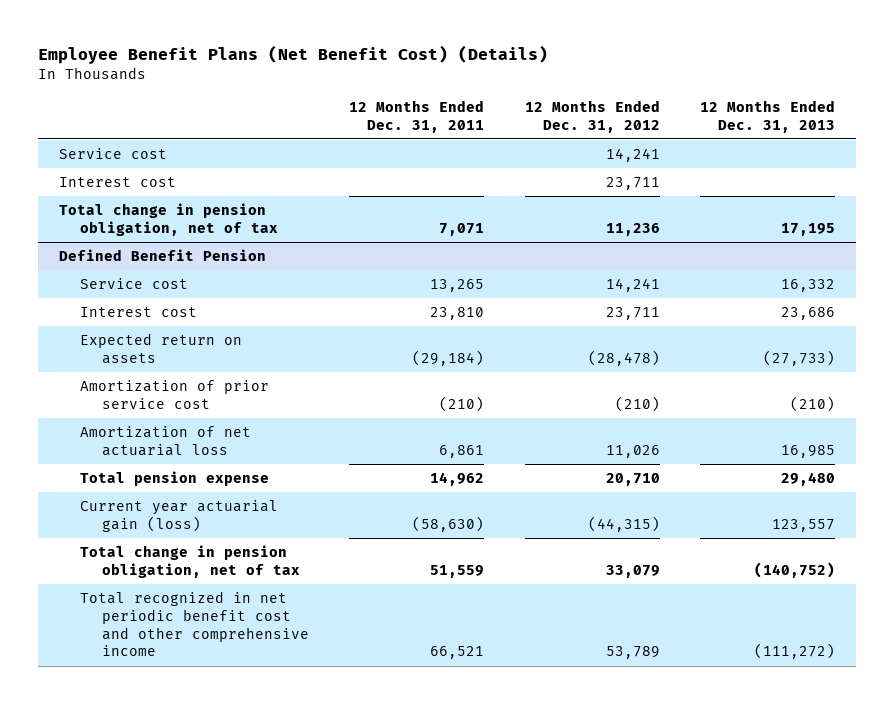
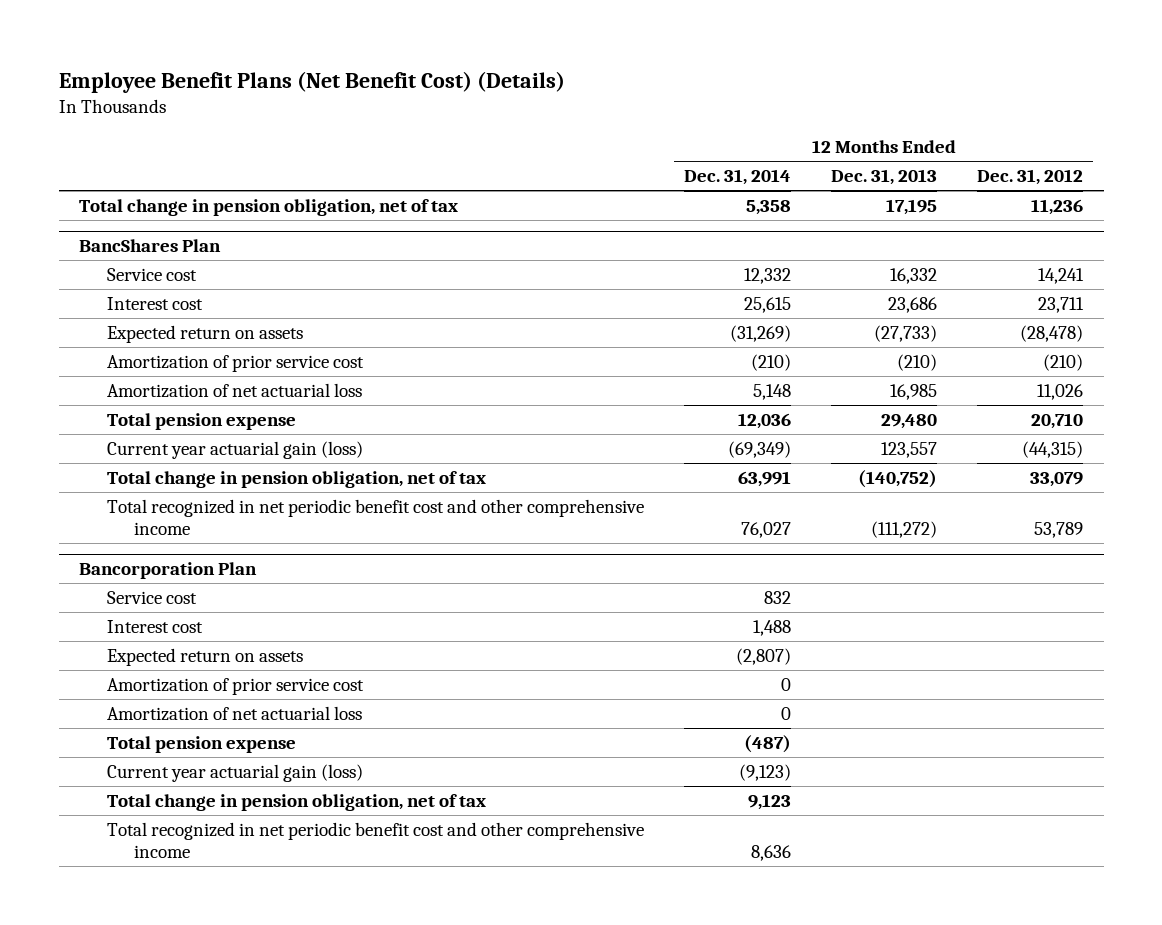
- | 12 Months Ended Dec. 31, 2011 | 12 Months Ended Dec. 31, 2012 | 12 Months Ended Dec. 31, 2013
+ | 12 Months Ended Dec. 31, 2014 | 12 Months Ended Dec. 31, 2013 | 12 Months Ended Dec. 31, 2012
- Service cost | | 14,241 |
- Interest cost | | 23,711 |
- Defined Benefit Pension
+ BancShares Plan
+ Bancorporation Plan
+ Service cost | 832 | |
+ Interest cost | 1,488 | |
+ Expected return on assets | (2,807) | |
+ Amortization of prior service cost | 0 | |
+ Amortization of net actuarial loss | 0 | |
+ Total pension expense | (487) | |
+ Current year actuarial gain (loss) | (9,123) | |
+ Total change in pension obligation, net of tax | 9,123 | |
+ Total recognized in net periodic benefit cost and other comprehensive income | 8,636 | |

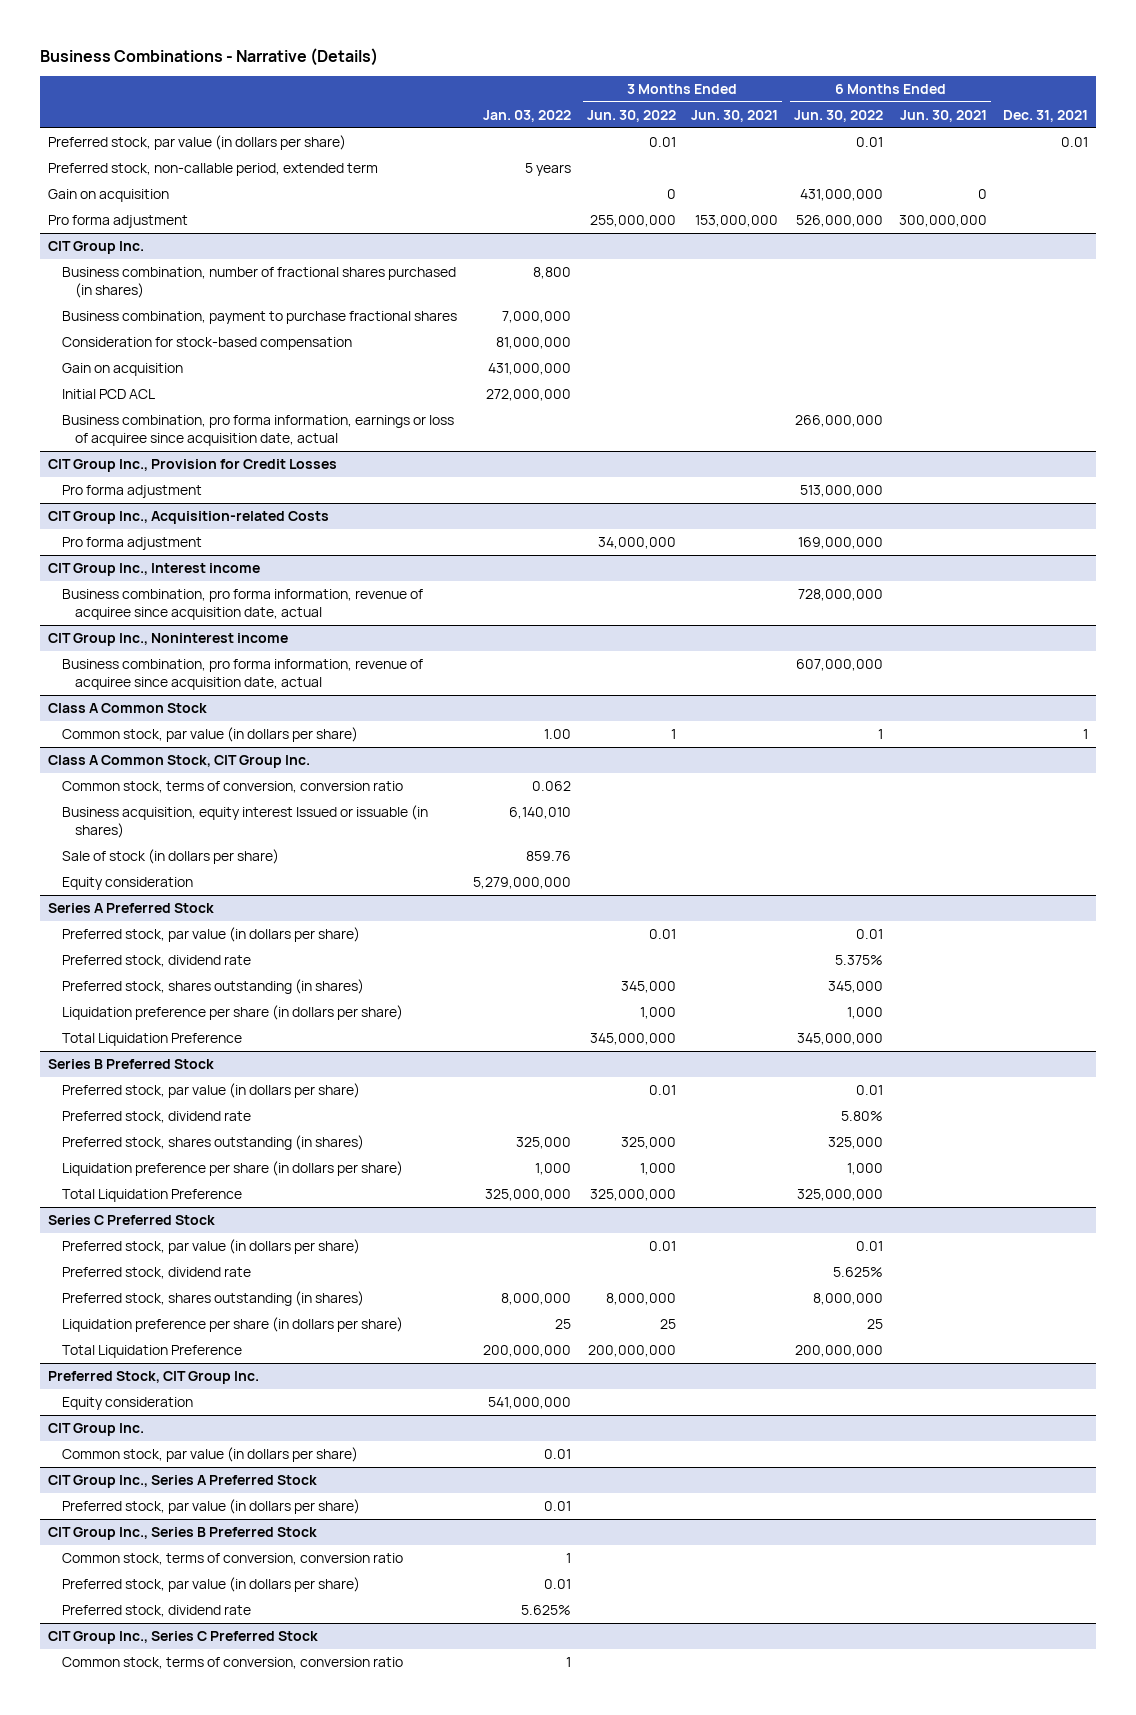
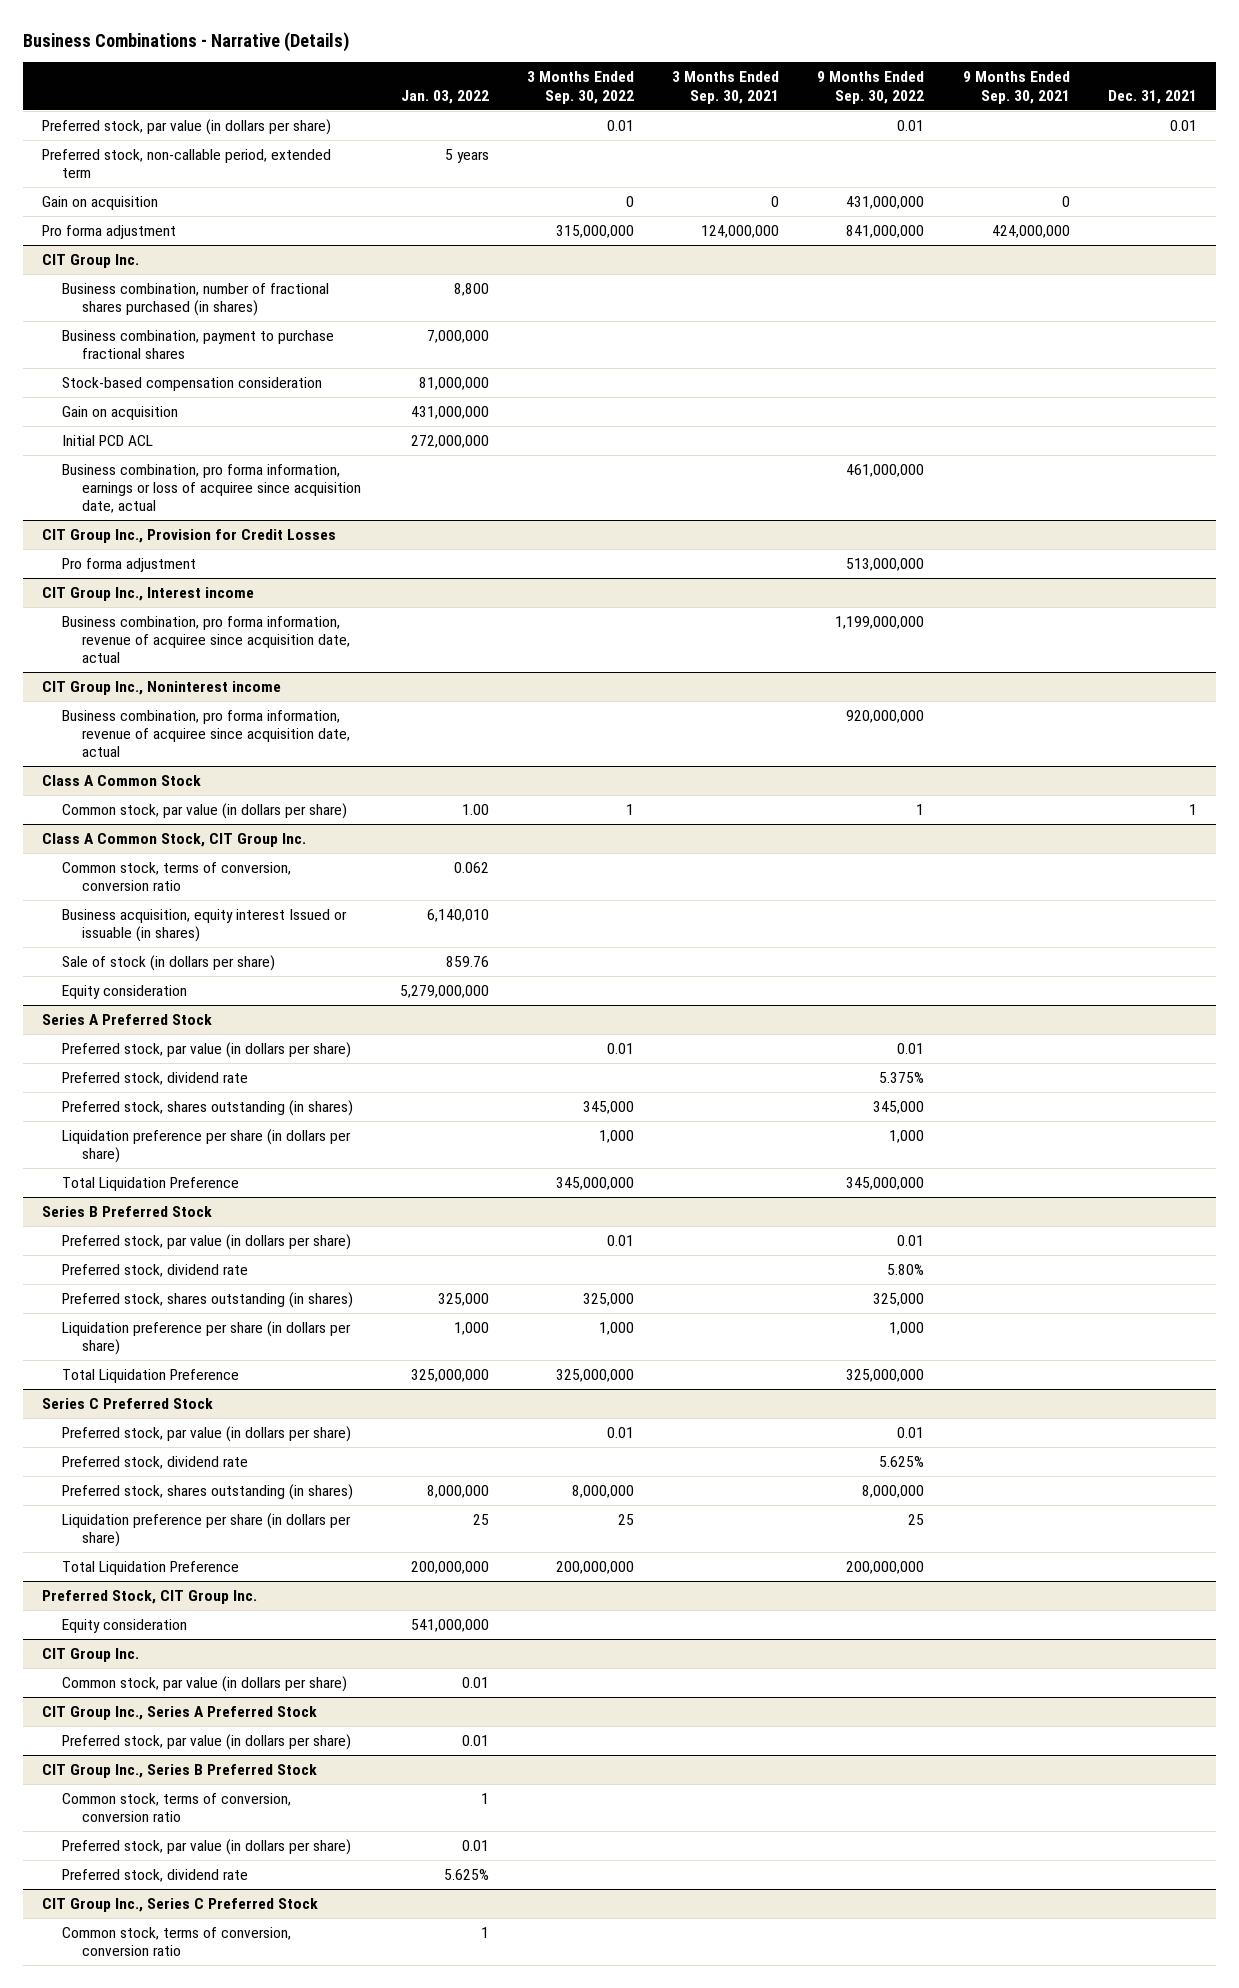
- | Jan. 03, 2022 | 3 Months Ended Jun. 30, 2022 | 3 Months Ended Jun. 30, 2021 | 6 Months Ended Jun. 30, 2022 | 6 Months Ended Jun. 30, 2021 | Dec. 31, 2021
+ | Jan. 03, 2022 | 3 Months Ended Sep. 30, 2022 | 3 Months Ended Sep. 30, 2021 | 9 Months Ended Sep. 30, 2022 | 9 Months Ended Sep. 30, 2021 | Dec. 31, 2021
@ CIT Group Inc.
- Consideration for stock-based compensation | 81,000,000 | | | | |
+ Stock-based compensation consideration | 81,000,000 | | | | |
- CIT Group Inc., Acquisition-related Costs
- Pro forma adjustment | | 34,000,000 | | 169,000,000 | |

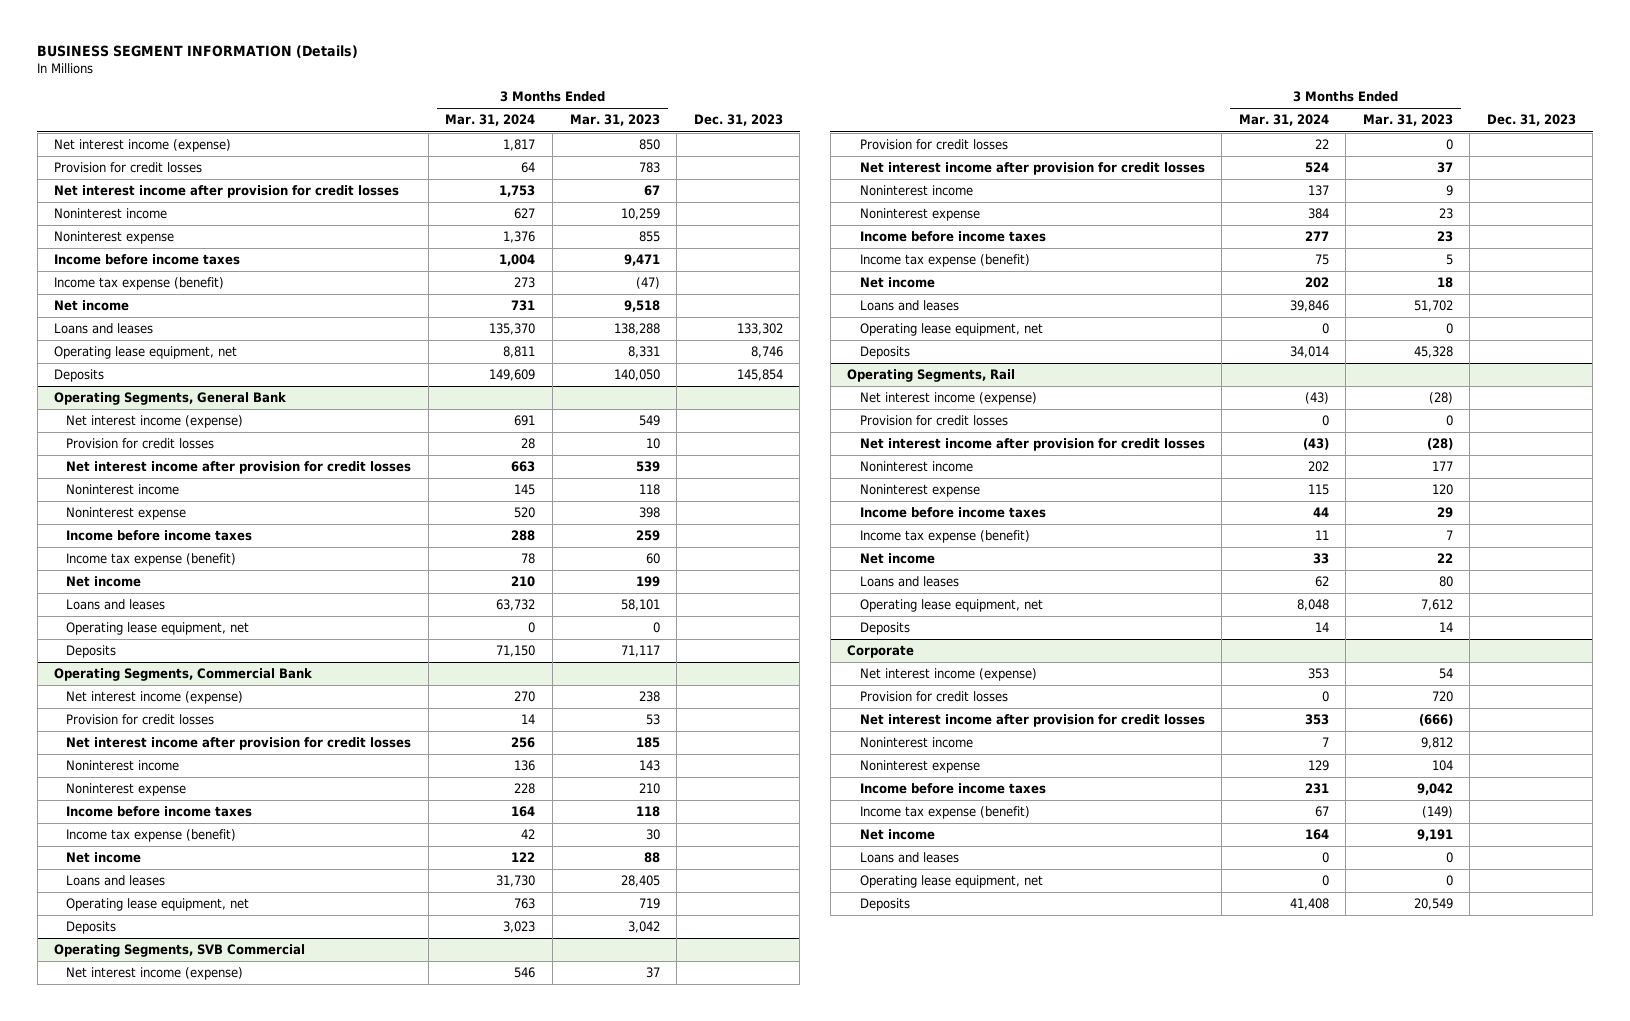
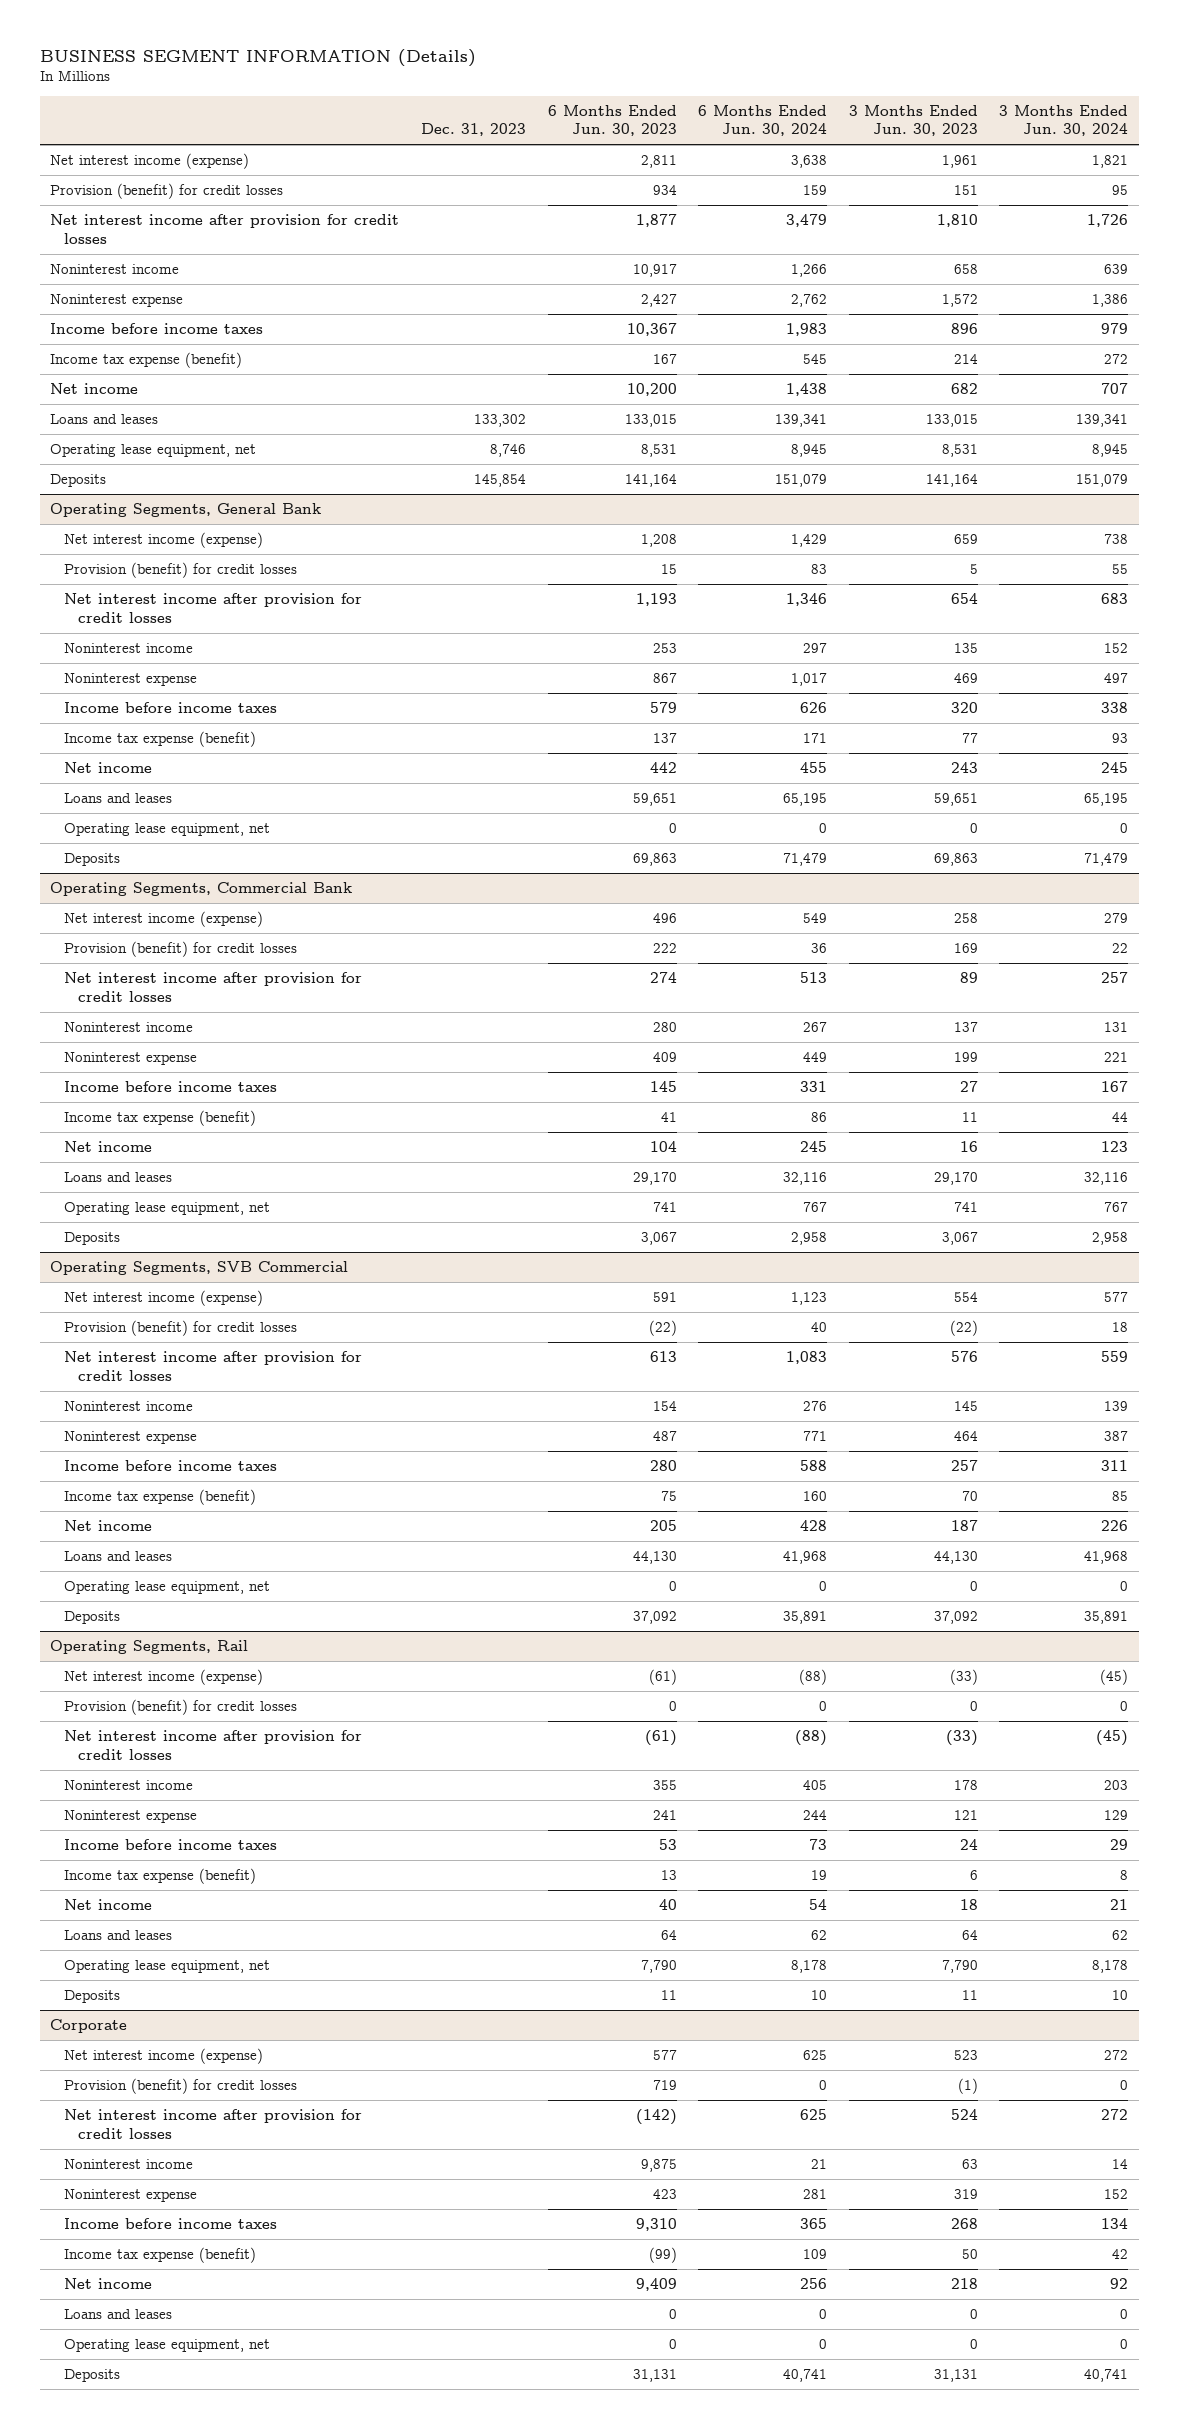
- | 3 Months Ended Mar. 31, 2024 | 3 Months Ended Mar. 31, 2023 | Dec. 31, 2023
+ | Dec. 31, 2023 | 6 Months Ended Jun. 30, 2023 | 6 Months Ended Jun. 30, 2024 | 3 Months Ended Jun. 30, 2023 | 3 Months Ended Jun. 30, 2024
- Provision for credit losses | 64 | 783 |
+ Provision (benefit) for credit losses | | 934 | 159 | 151 | 95
@ Operating Segments, General Bank
- Provision for credit losses | 28 | 10 |
+ Provision (benefit) for credit losses | | 15 | 83 | 5 | 55
@ Operating Segments, Commercial Bank
- Provision for credit losses | 14 | 53 |
+ Provision (benefit) for credit losses | | 222 | 36 | 169 | 22
@ Operating Segments, SVB Commercial
- Provision for credit losses | 22 | 0 |
+ Provision (benefit) for credit losses | | (22) | 40 | (22) | 18
@ Operating Segments, Rail
- Provision for credit losses | 0 | 0 |
+ Provision (benefit) for credit losses | | 0 | 0 | 0 | 0
@ Corporate
- Provision for credit losses | 0 | 720 |
+ Provision (benefit) for credit losses | | 719 | 0 | (1) | 0

